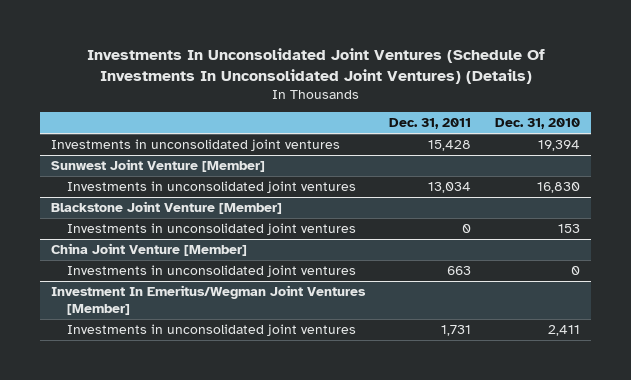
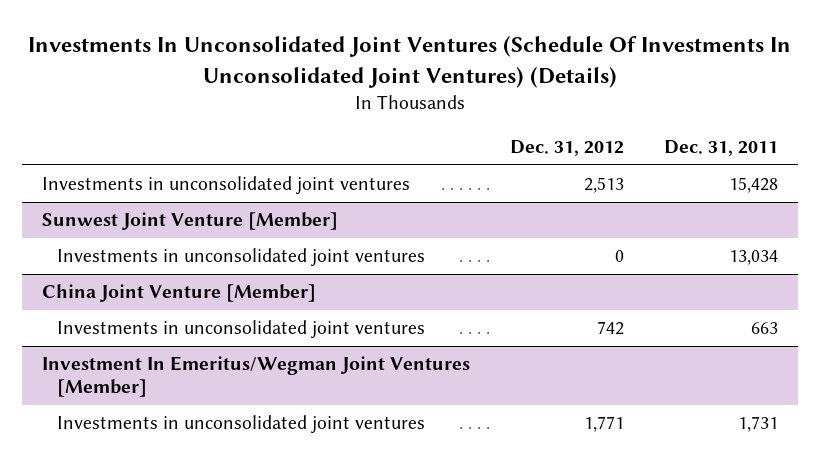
- | Dec. 31, 2011 | Dec. 31, 2010
+ | Dec. 31, 2012 | Dec. 31, 2011
- Blackstone Joint Venture [Member]
- Investments in unconsolidated joint ventures | 0 | 153

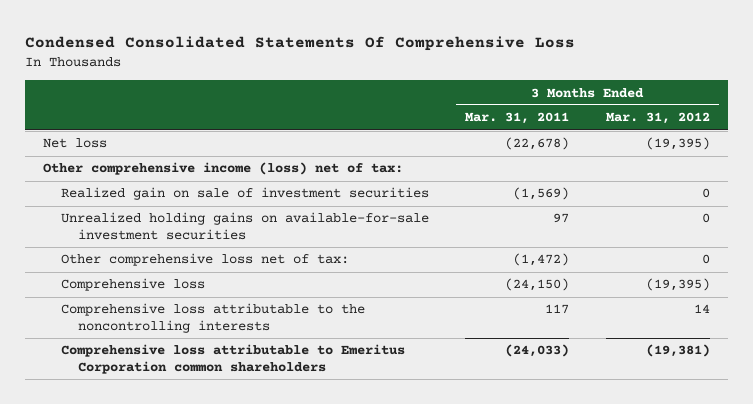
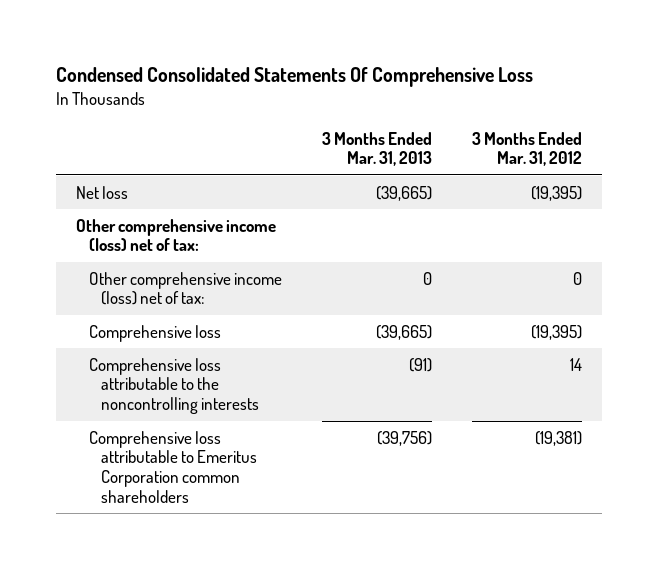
- | 3 Months Ended Mar. 31, 2011 | 3 Months Ended Mar. 31, 2012
+ | 3 Months Ended Mar. 31, 2013 | 3 Months Ended Mar. 31, 2012
- Realized gain on sale of investment securities | (1,569) | 0
- Unrealized holding gains on available-for-sale investment securities | 97 | 0
- Other comprehensive loss net of tax: | (1,472) | 0
+ Other comprehensive income (loss) net of tax: | 0 | 0

